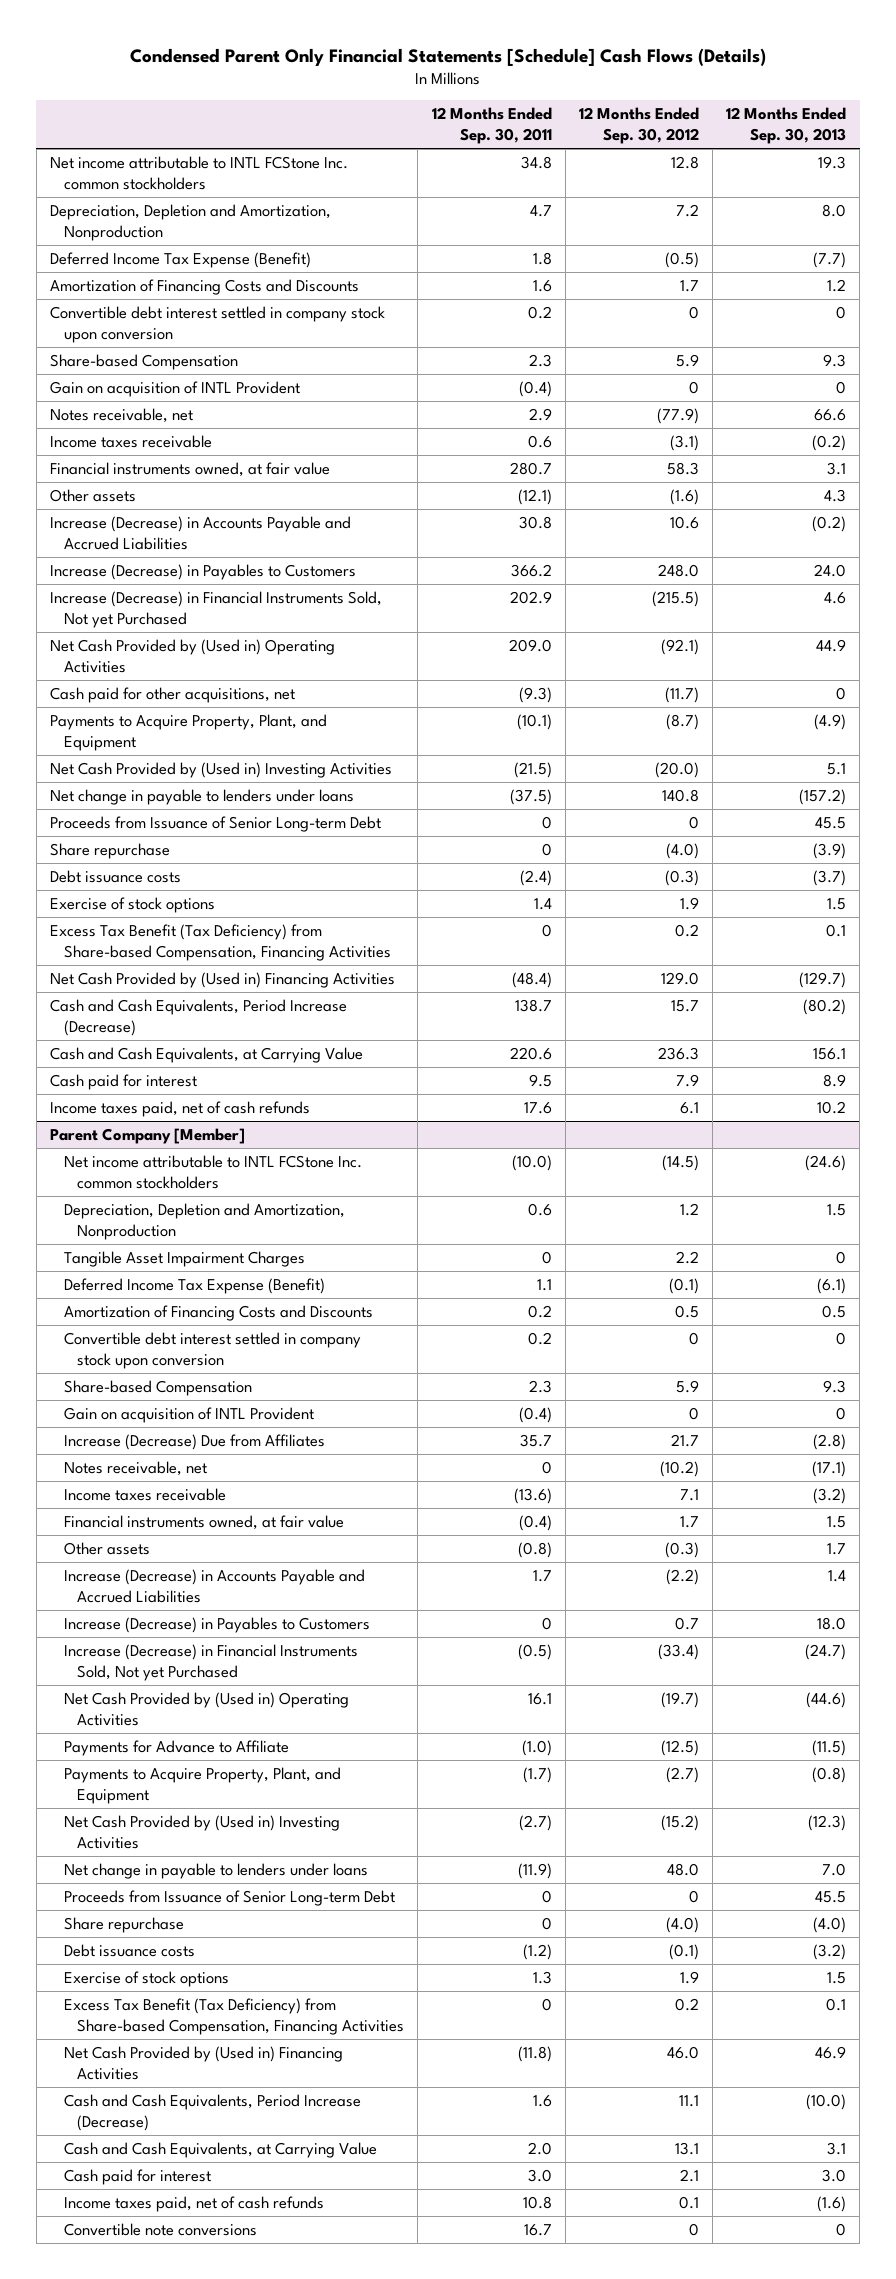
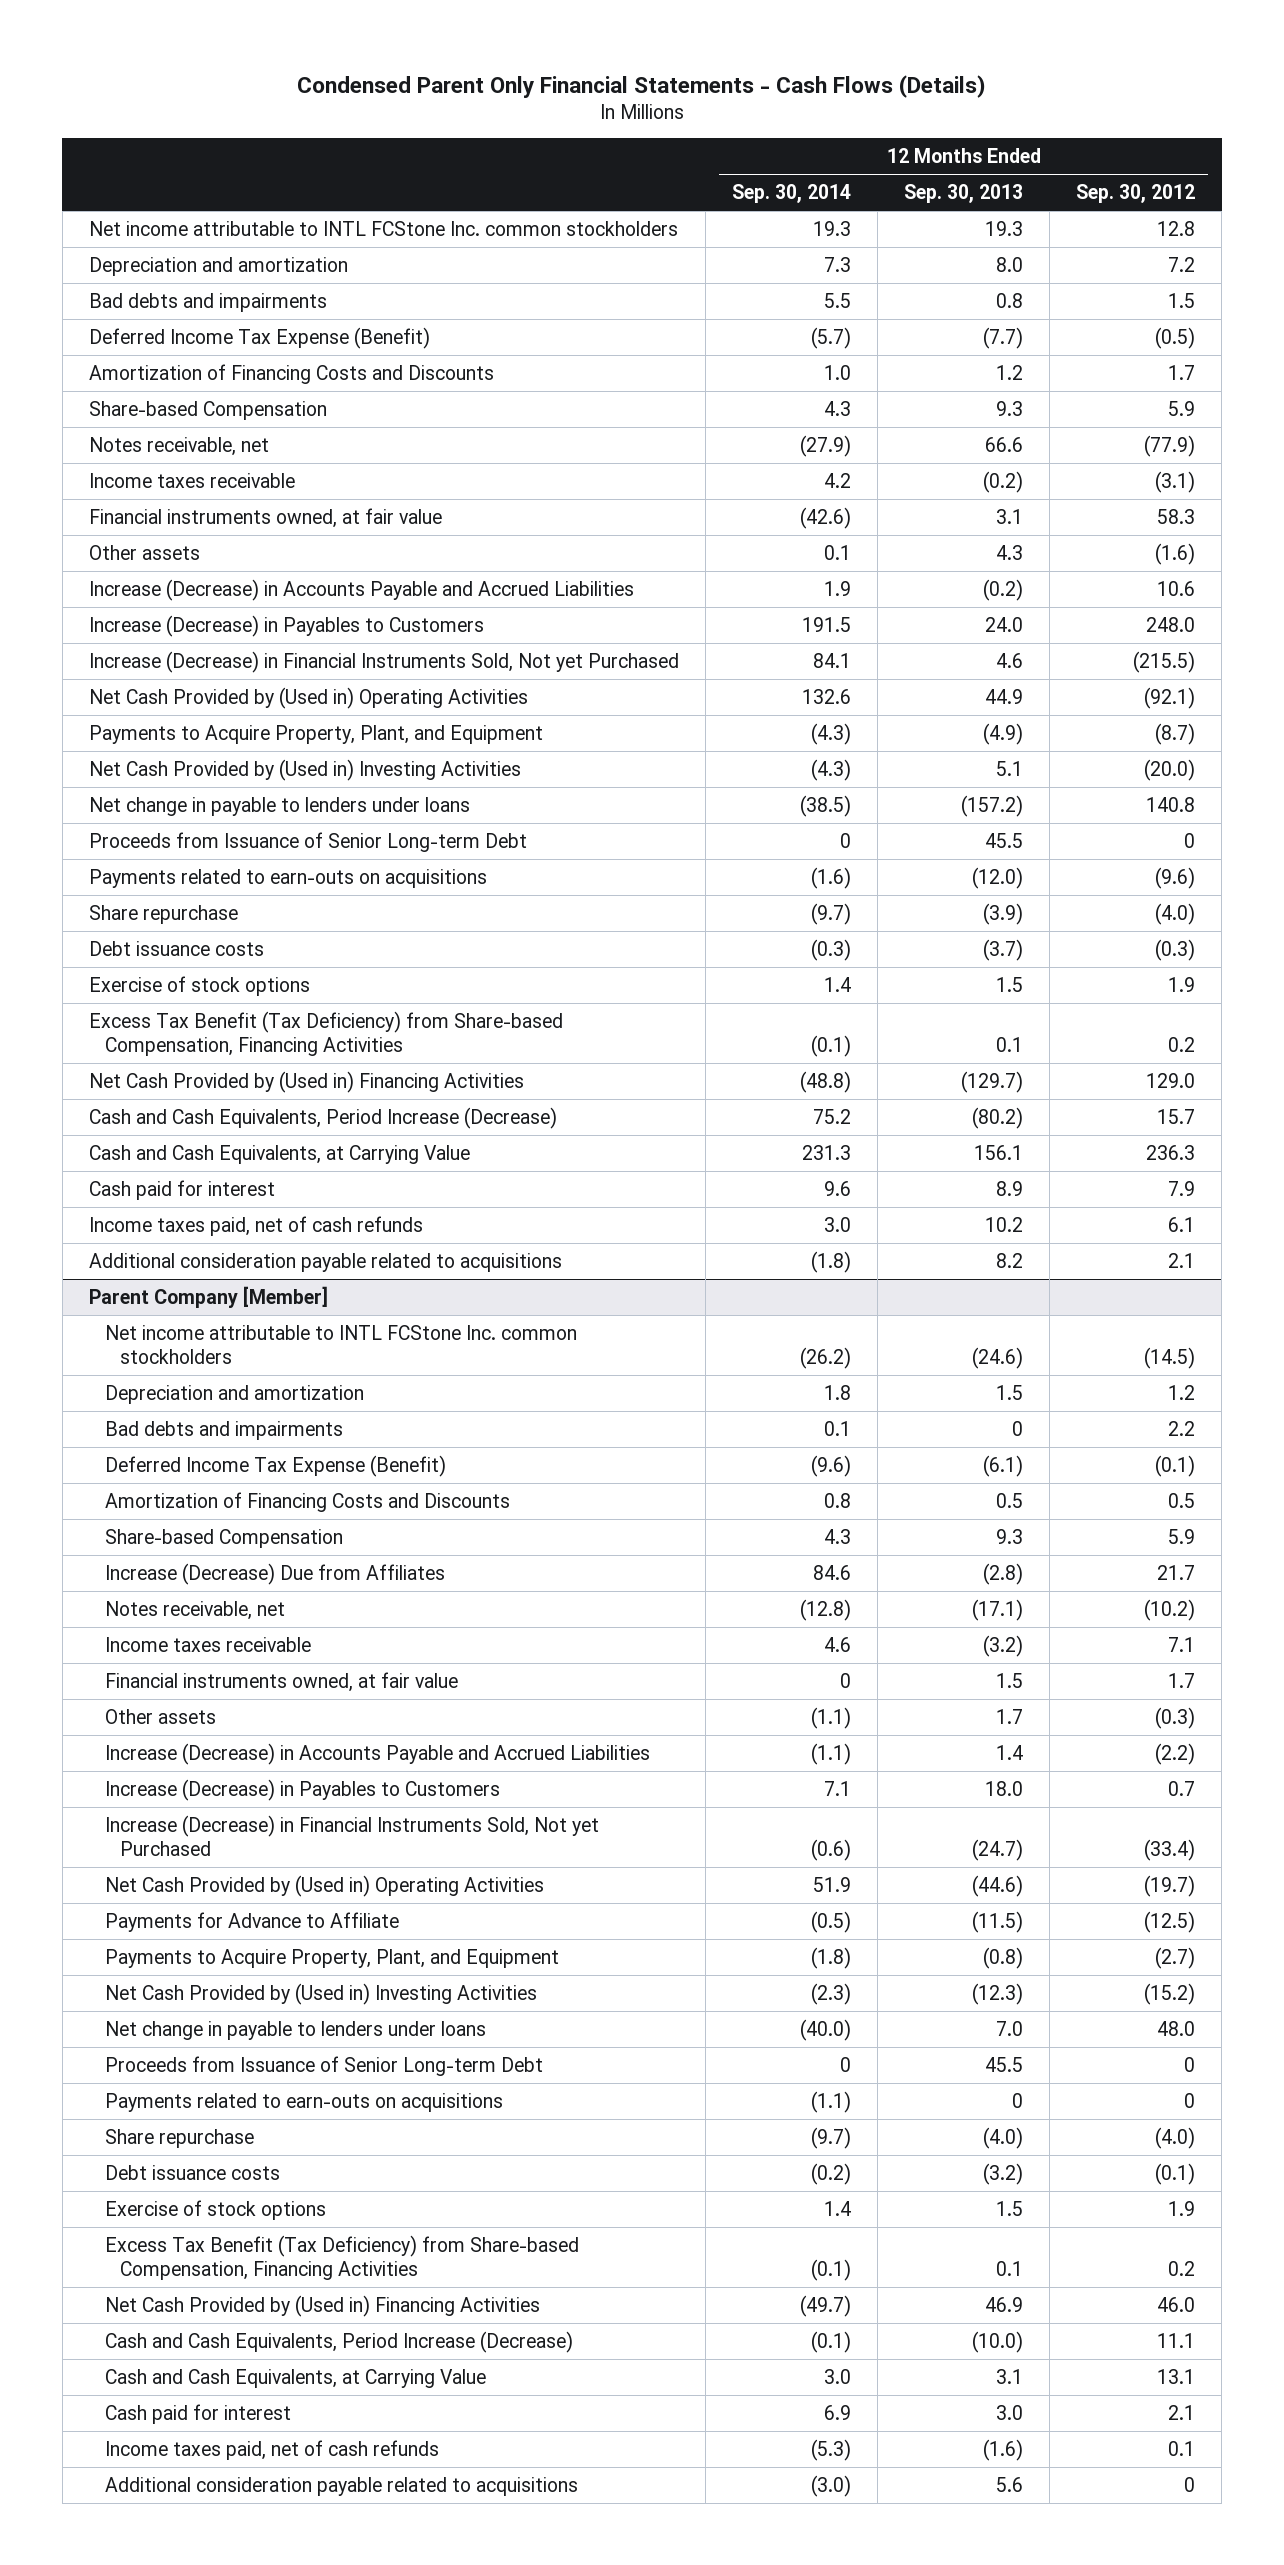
- Condensed Parent Only Financial Statements [Schedule] Cash Flows (Details)
+ Condensed Parent Only Financial Statements - Cash Flows (Details)
- | 12 Months Ended Sep. 30, 2011 | 12 Months Ended Sep. 30, 2012 | 12 Months Ended Sep. 30, 2013
+ | 12 Months Ended Sep. 30, 2014 | 12 Months Ended Sep. 30, 2013 | 12 Months Ended Sep. 30, 2012
- Depreciation, Depletion and Amortization, Nonproduction | 4.7 | 7.2 | 8.0
+ Depreciation and amortization | 7.3 | 8.0 | 7.2
+ Bad debts and impairments | 5.5 | 0.8 | 1.5
- Convertible debt interest settled in company stock upon conversion | 0.2 | 0 | 0
- Gain on acquisition of INTL Provident | (0.4) | 0 | 0
- Cash paid for other acquisitions, net | (9.3) | (11.7) | 0
+ Payments related to earn-outs on acquisitions | (1.6) | (12.0) | (9.6)
+ Additional consideration payable related to acquisitions | (1.8) | 8.2 | 2.1
@ Parent Company [Member]
- Depreciation, Depletion and Amortization, Nonproduction | 0.6 | 1.2 | 1.5
- Tangible Asset Impairment Charges | 0 | 2.2 | 0
+ Depreciation and amortization | 1.8 | 1.5 | 1.2
+ Bad debts and impairments | 0.1 | 0 | 2.2
- Convertible debt interest settled in company stock upon conversion | 0.2 | 0 | 0
- Gain on acquisition of INTL Provident | (0.4) | 0 | 0
+ Payments related to earn-outs on acquisitions | (1.1) | 0 | 0
- Convertible note conversions | 16.7 | 0 | 0
+ Additional consideration payable related to acquisitions | (3.0) | 5.6 | 0

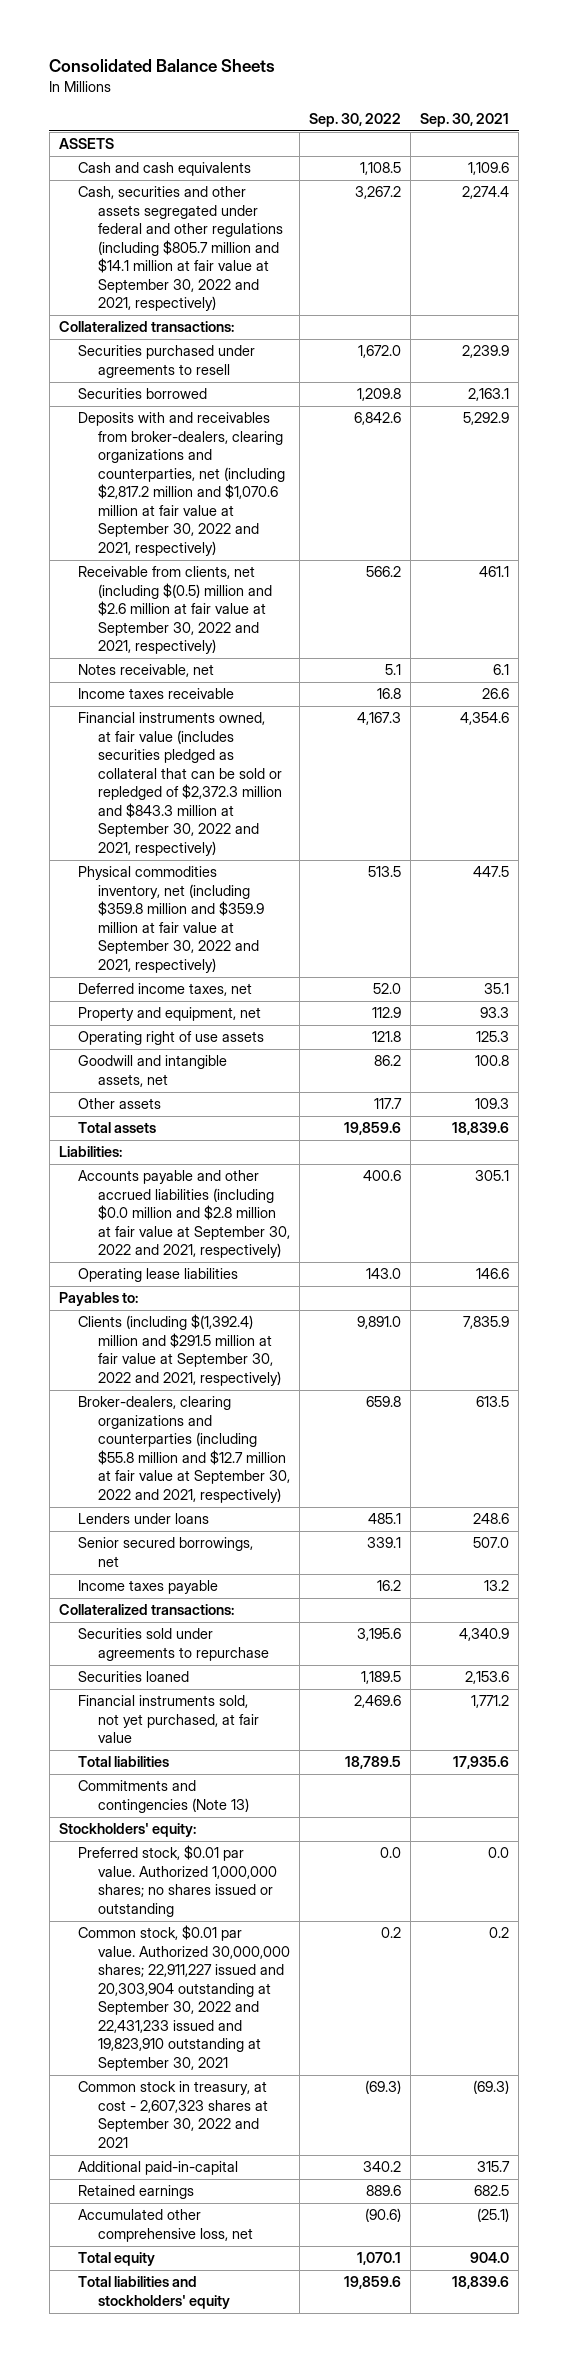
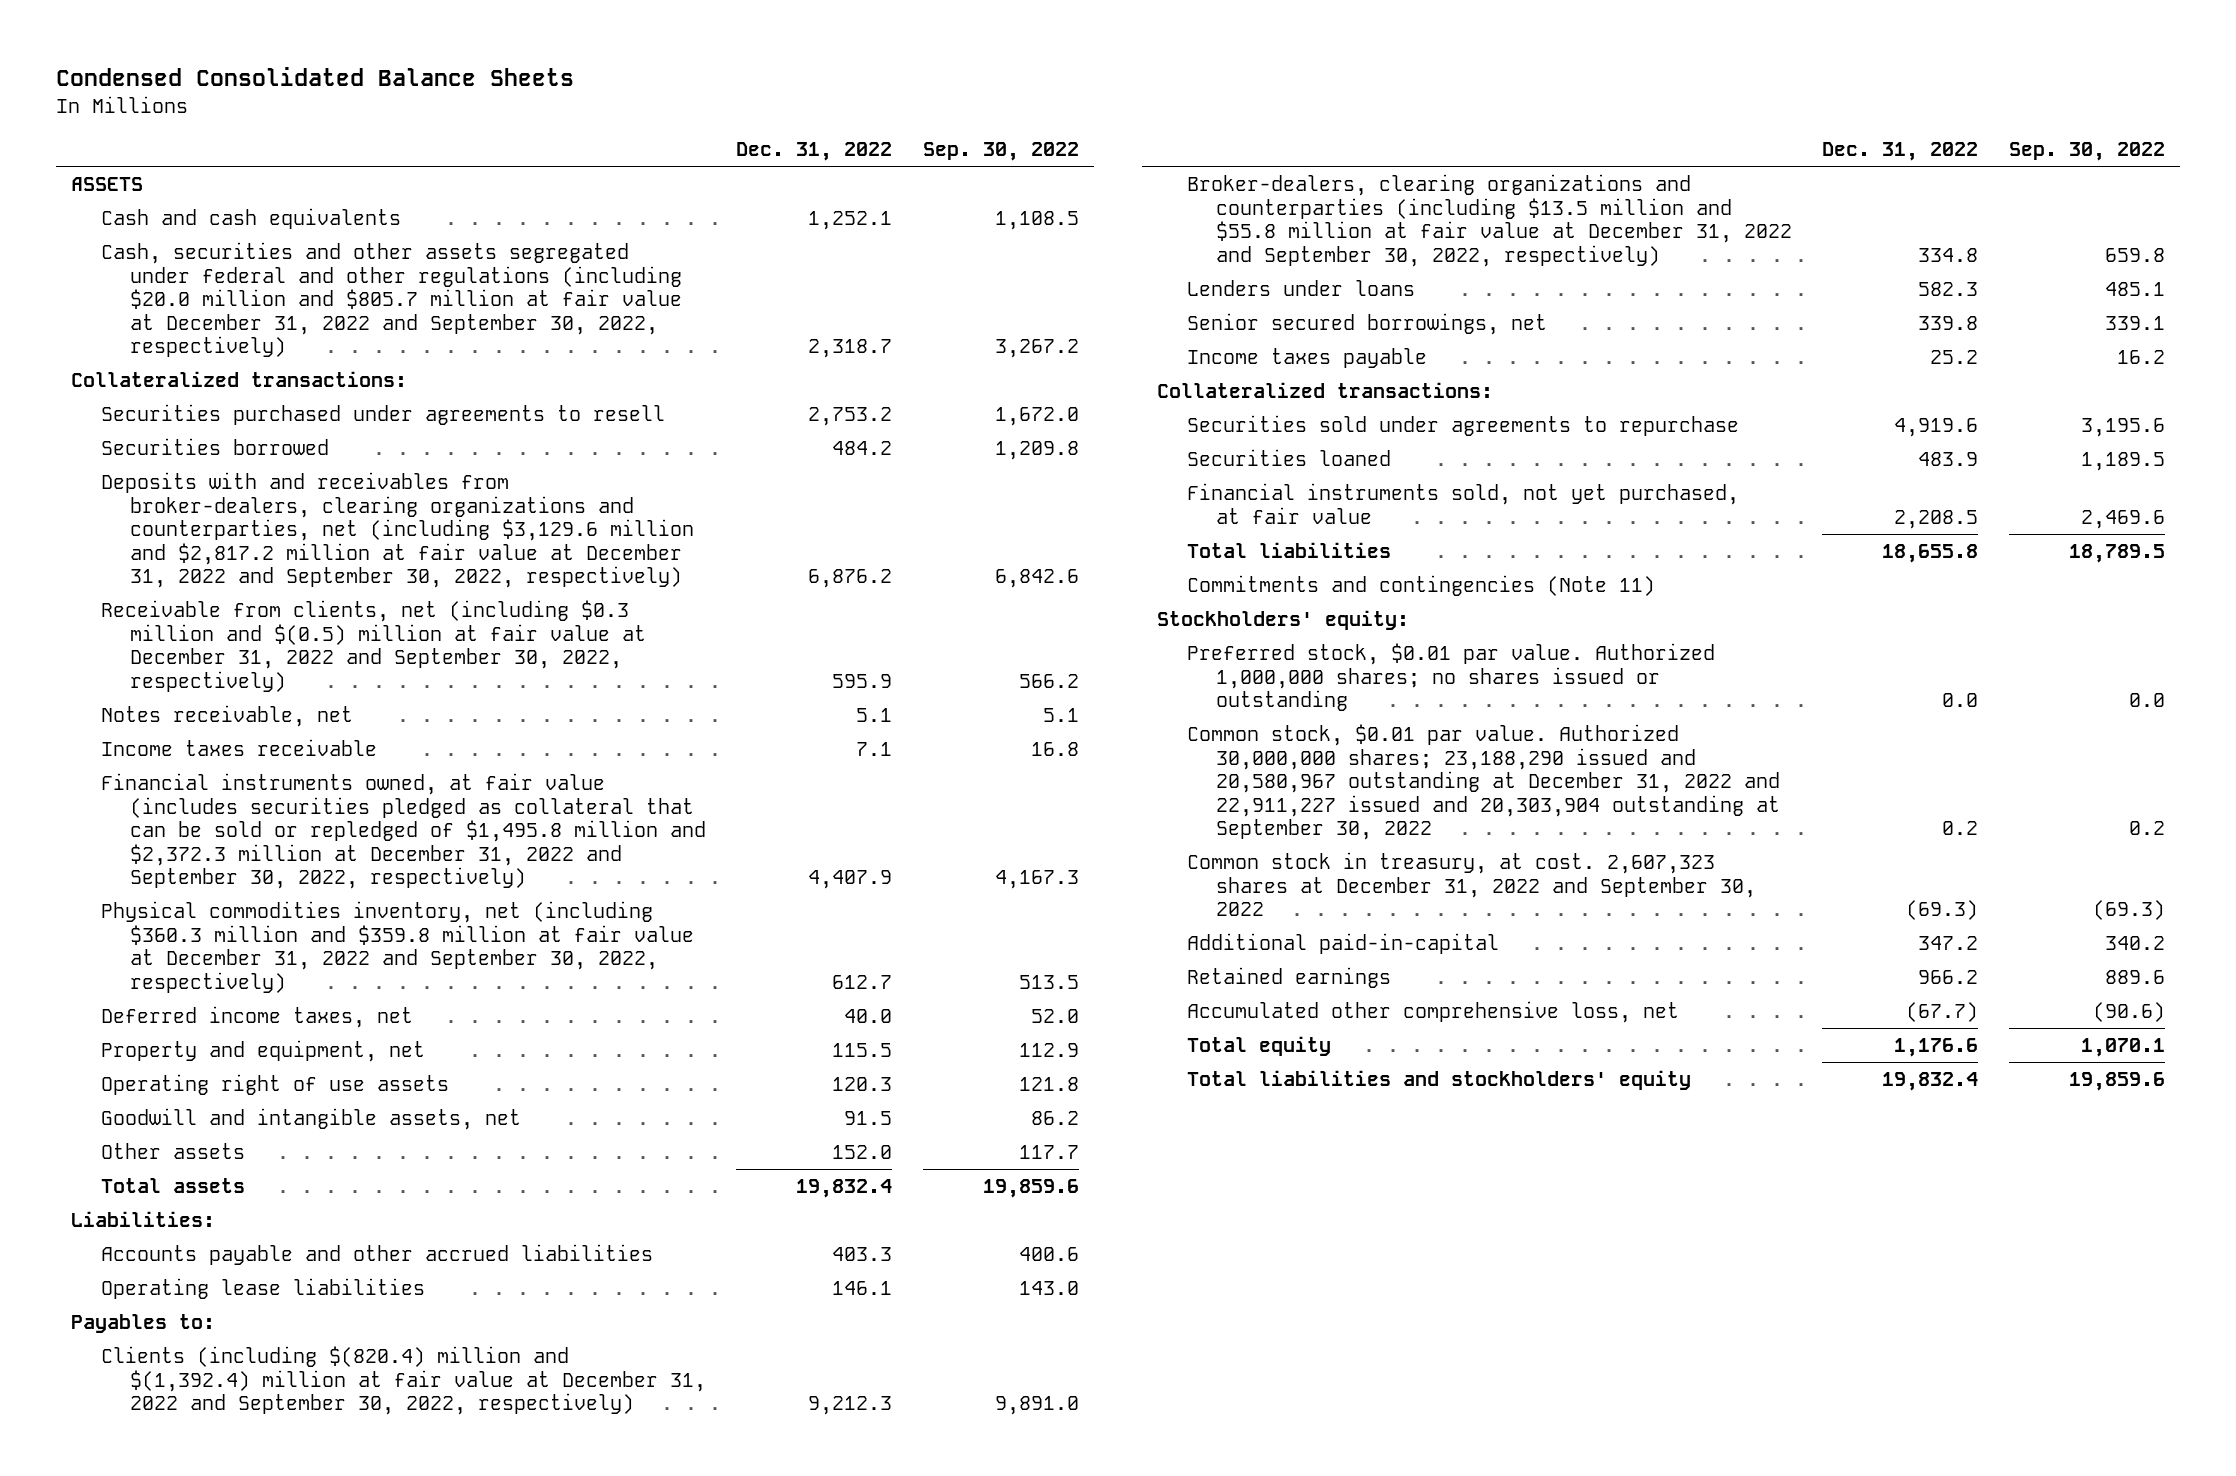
- Consolidated Balance Sheets
+ Condensed Consolidated Balance Sheets
- | Sep. 30, 2022 | Sep. 30, 2021
+ | Dec. 31, 2022 | Sep. 30, 2022
- Cash, securities and other assets segregated under federal and other regulations (including $805.7 million and $14.1 million at fair value at September 30, 2022 and 2021, respectively) | 3,267.2 | 2,274.4
+ Cash, securities and other assets segregated under federal and other regulations (including $20.0 million and $805.7 million at fair value at December 31, 2022 and September 30, 2022, respectively) | 2,318.7 | 3,267.2
- Deposits with and receivables from broker-dealers, clearing organizations and counterparties, net (including $2,817.2 million and $1,070.6 million at fair value at September 30, 2022 and 2021, respectively) | 6,842.6 | 5,292.9
- Receivable from clients, net (including $(0.5) million and $2.6 million at fair value at September 30, 2022 and 2021, respectively) | 566.2 | 461.1
+ Deposits with and receivables from broker-dealers, clearing organizations and counterparties, net (including $3,129.6 million and $2,817.2 million at fair value at December 31, 2022 and September 30, 2022, respectively) | 6,876.2 | 6,842.6
+ Receivable from clients, net (including $0.3 million and $(0.5) million at fair value at December 31, 2022 and September 30, 2022, respectively) | 595.9 | 566.2
- Financial instruments owned, at fair value (includes securities pledged as collateral that can be sold or repledged of $2,372.3 million and $843.3 million at September 30, 2022 and 2021, respectively) | 4,167.3 | 4,354.6
- Physical commodities inventory, net (including $359.8 million and $359.9 million at fair value at September 30, 2022 and 2021, respectively) | 513.5 | 447.5
+ Financial instruments owned, at fair value (includes securities pledged as collateral that can be sold or repledged of $1,495.8 million and $2,372.3 million at December 31, 2022 and September 30, 2022, respectively) | 4,407.9 | 4,167.3
+ Physical commodities inventory, net (including $360.3 million and $359.8 million at fair value at December 31, 2022 and September 30, 2022, respectively) | 612.7 | 513.5
- Accounts payable and other accrued liabilities (including $0.0 million and $2.8 million at fair value at September 30, 2022 and 2021, respectively) | 400.6 | 305.1
+ Accounts payable and other accrued liabilities | 403.3 | 400.6
- Clients (including $(1,392.4) million and $291.5 million at fair value at September 30, 2022 and 2021, respectively) | 9,891.0 | 7,835.9
- Broker-dealers, clearing organizations and counterparties (including $55.8 million and $12.7 million at fair value at September 30, 2022 and 2021, respectively) | 659.8 | 613.5
+ Clients (including $(820.4) million and $(1,392.4) million at fair value at December 31, 2022 and September 30, 2022, respectively) | 9,212.3 | 9,891.0
+ Broker-dealers, clearing organizations and counterparties (including $13.5 million and $55.8 million at fair value at December 31, 2022 and September 30, 2022, respectively) | 334.8 | 659.8
- Commitments and contingencies (Note 13)
+ Commitments and contingencies (Note 11)
- Common stock, $0.01 par value. Authorized 30,000,000 shares; 22,911,227 issued and 20,303,904 outstanding at September 30, 2022 and 22,431,233 issued and 19,823,910 outstanding at September 30, 2021 | 0.2 | 0.2
- Common stock in treasury, at cost - 2,607,323 shares at September 30, 2022 and 2021 | (69.3) | (69.3)
+ Common stock, $0.01 par value. Authorized 30,000,000 shares; 23,188,290 issued and 20,580,967 outstanding at December 31, 2022 and 22,911,227 issued and 20,303,904 outstanding at September 30, 2022 | 0.2 | 0.2
+ Common stock in treasury, at cost. 2,607,323 shares at December 31, 2022 and September 30, 2022 | (69.3) | (69.3)

